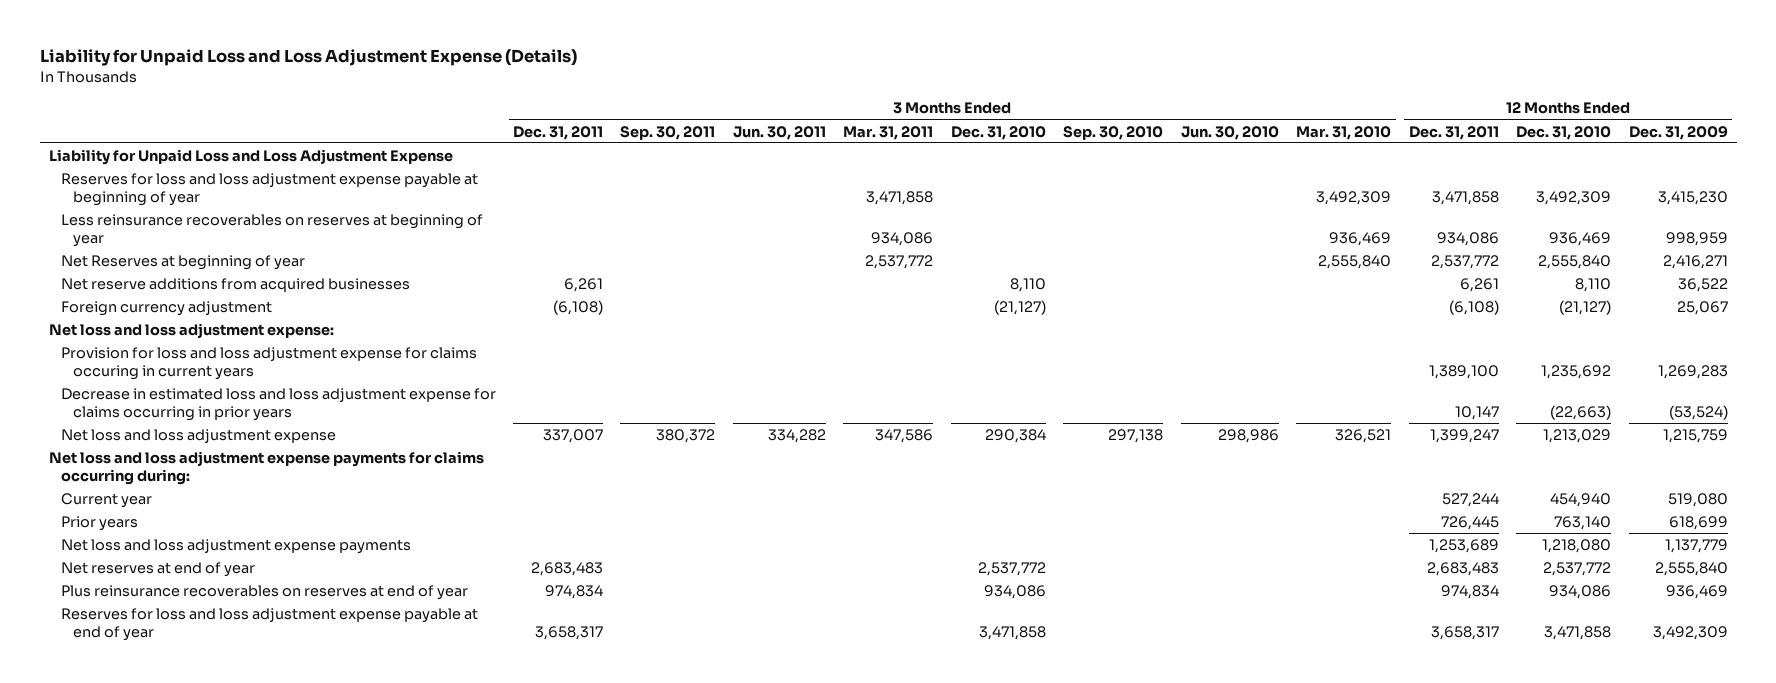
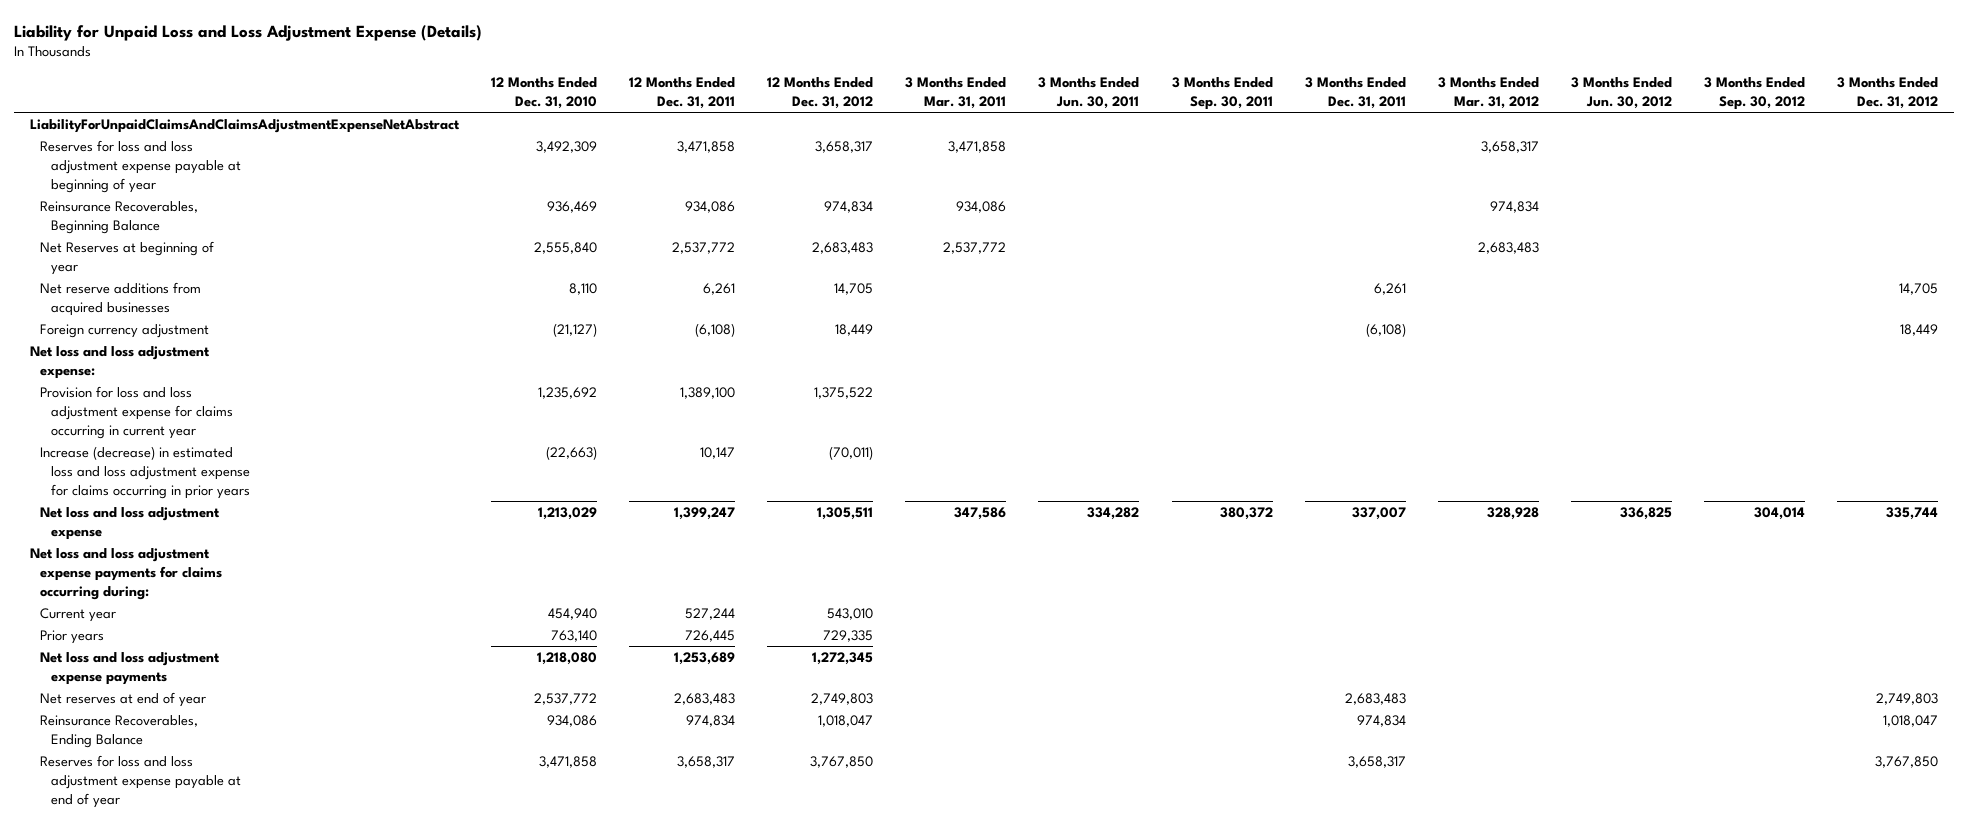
- | 3 Months Ended Dec. 31, 2011 | 3 Months Ended Sep. 30, 2011 | 3 Months Ended Jun. 30, 2011 | 3 Months Ended Mar. 31, 2011 | 3 Months Ended Dec. 31, 2010 | 3 Months Ended Sep. 30, 2010 | 3 Months Ended Jun. 30, 2010 | 3 Months Ended Mar. 31, 2010 | 12 Months Ended Dec. 31, 2011 | 12 Months Ended Dec. 31, 2010 | 12 Months Ended Dec. 31, 2009
+ | 12 Months Ended Dec. 31, 2010 | 12 Months Ended Dec. 31, 2011 | 12 Months Ended Dec. 31, 2012 | 3 Months Ended Mar. 31, 2011 | 3 Months Ended Jun. 30, 2011 | 3 Months Ended Sep. 30, 2011 | 3 Months Ended Dec. 31, 2011 | 3 Months Ended Mar. 31, 2012 | 3 Months Ended Jun. 30, 2012 | 3 Months Ended Sep. 30, 2012 | 3 Months Ended Dec. 31, 2012
- Liability for Unpaid Loss and Loss Adjustment Expense
+ LiabilityForUnpaidClaimsAndClaimsAdjustmentExpenseNetAbstract
- Less reinsurance recoverables on reserves at beginning of year | | | | 934,086 | | | | 936,469 | 934,086 | 936,469 | 998,959
+ Reinsurance Recoverables, Beginning Balance | 936,469 | 934,086 | 974,834 | 934,086 | | | | 974,834 | | |
- Provision for loss and loss adjustment expense for claims occuring in current years | | | | | | | | | 1,389,100 | 1,235,692 | 1,269,283
- Decrease in estimated loss and loss adjustment expense for claims occurring in prior years | | | | | | | | | 10,147 | (22,663) | (53,524)
+ Provision for loss and loss adjustment expense for claims occurring in current year | 1,235,692 | 1,389,100 | 1,375,522 | | | | | | | |
+ Increase (decrease) in estimated loss and loss adjustment expense for claims occurring in prior years | (22,663) | 10,147 | (70,011) | | | | | | | |
- Plus reinsurance recoverables on reserves at end of year | 974,834 | | | | 934,086 | | | | 974,834 | 934,086 | 936,469
+ Reinsurance Recoverables, Ending Balance | 934,086 | 974,834 | 1,018,047 | | | | 974,834 | | | | 1,018,047

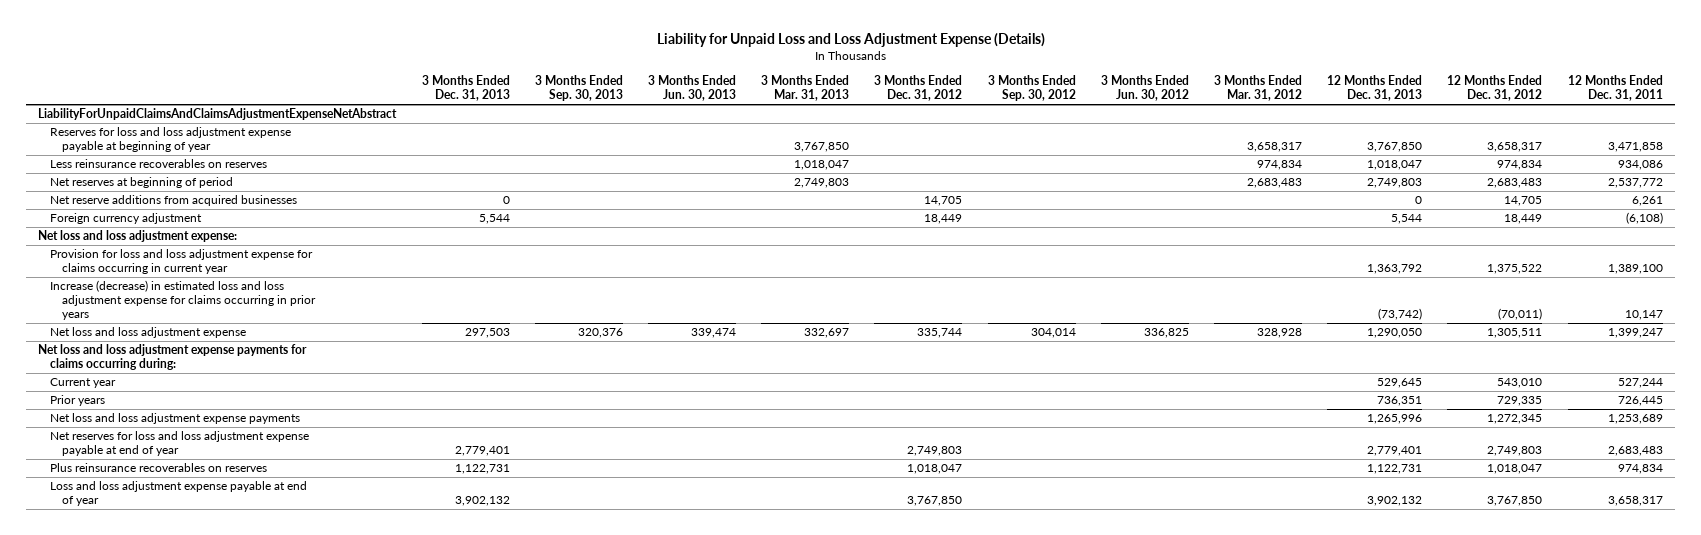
- | 12 Months Ended Dec. 31, 2010 | 12 Months Ended Dec. 31, 2011 | 12 Months Ended Dec. 31, 2012 | 3 Months Ended Mar. 31, 2011 | 3 Months Ended Jun. 30, 2011 | 3 Months Ended Sep. 30, 2011 | 3 Months Ended Dec. 31, 2011 | 3 Months Ended Mar. 31, 2012 | 3 Months Ended Jun. 30, 2012 | 3 Months Ended Sep. 30, 2012 | 3 Months Ended Dec. 31, 2012
+ | 3 Months Ended Dec. 31, 2013 | 3 Months Ended Sep. 30, 2013 | 3 Months Ended Jun. 30, 2013 | 3 Months Ended Mar. 31, 2013 | 3 Months Ended Dec. 31, 2012 | 3 Months Ended Sep. 30, 2012 | 3 Months Ended Jun. 30, 2012 | 3 Months Ended Mar. 31, 2012 | 12 Months Ended Dec. 31, 2013 | 12 Months Ended Dec. 31, 2012 | 12 Months Ended Dec. 31, 2011
- Reinsurance Recoverables, Beginning Balance | 936,469 | 934,086 | 974,834 | 934,086 | | | | 974,834 | | |
- Net Reserves at beginning of year | 2,555,840 | 2,537,772 | 2,683,483 | 2,537,772 | | | | 2,683,483 | | |
+ Less reinsurance recoverables on reserves | | | | 1,018,047 | | | | 974,834 | 1,018,047 | 974,834 | 934,086
+ Net reserves at beginning of period | | | | 2,749,803 | | | | 2,683,483 | 2,749,803 | 2,683,483 | 2,537,772
- Net reserves at end of year | 2,537,772 | 2,683,483 | 2,749,803 | | | | 2,683,483 | | | | 2,749,803
- Reinsurance Recoverables, Ending Balance | 934,086 | 974,834 | 1,018,047 | | | | 974,834 | | | | 1,018,047
- Reserves for loss and loss adjustment expense payable at end of year | 3,471,858 | 3,658,317 | 3,767,850 | | | | 3,658,317 | | | | 3,767,850
+ Net reserves for loss and loss adjustment expense payable at end of year | 2,779,401 | | | | 2,749,803 | | | | 2,779,401 | 2,749,803 | 2,683,483
+ Plus reinsurance recoverables on reserves | 1,122,731 | | | | 1,018,047 | | | | 1,122,731 | 1,018,047 | 974,834
+ Loss and loss adjustment expense payable at end of year | 3,902,132 | | | | 3,767,850 | | | | 3,902,132 | 3,767,850 | 3,658,317

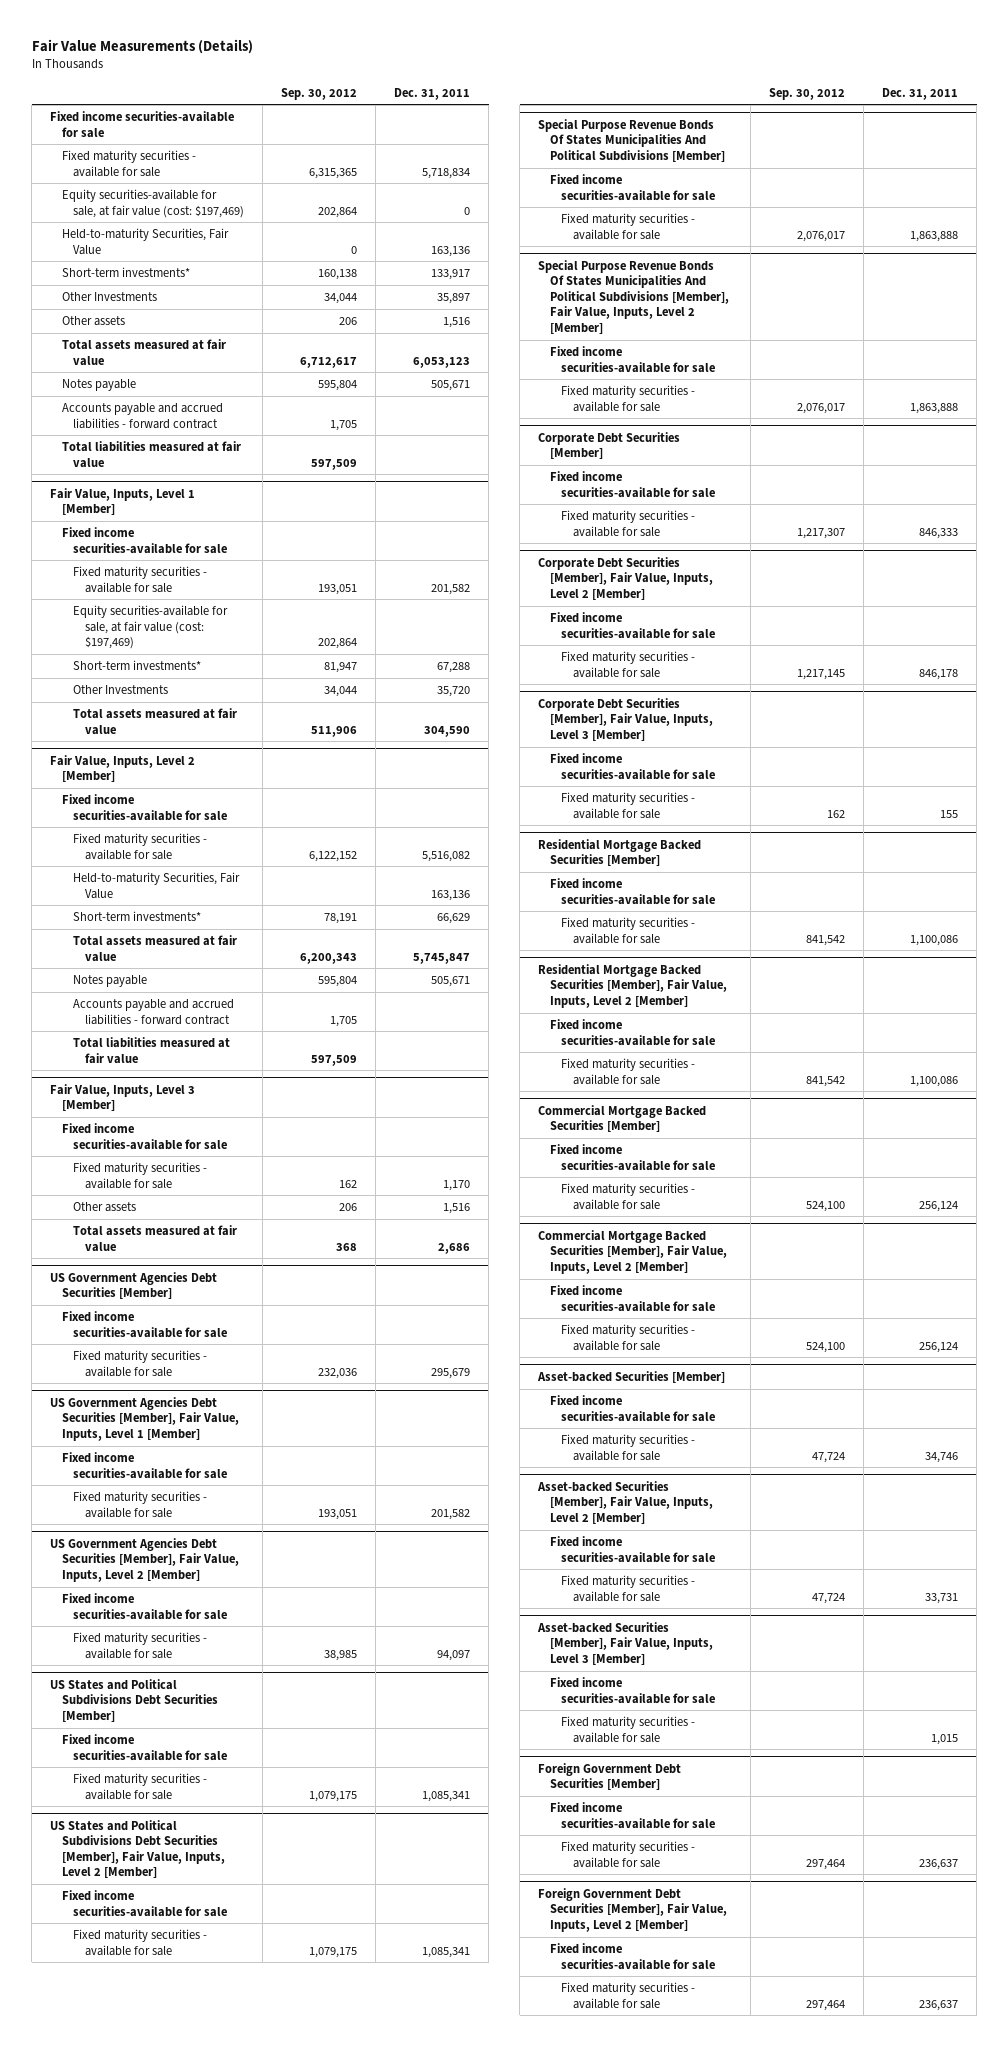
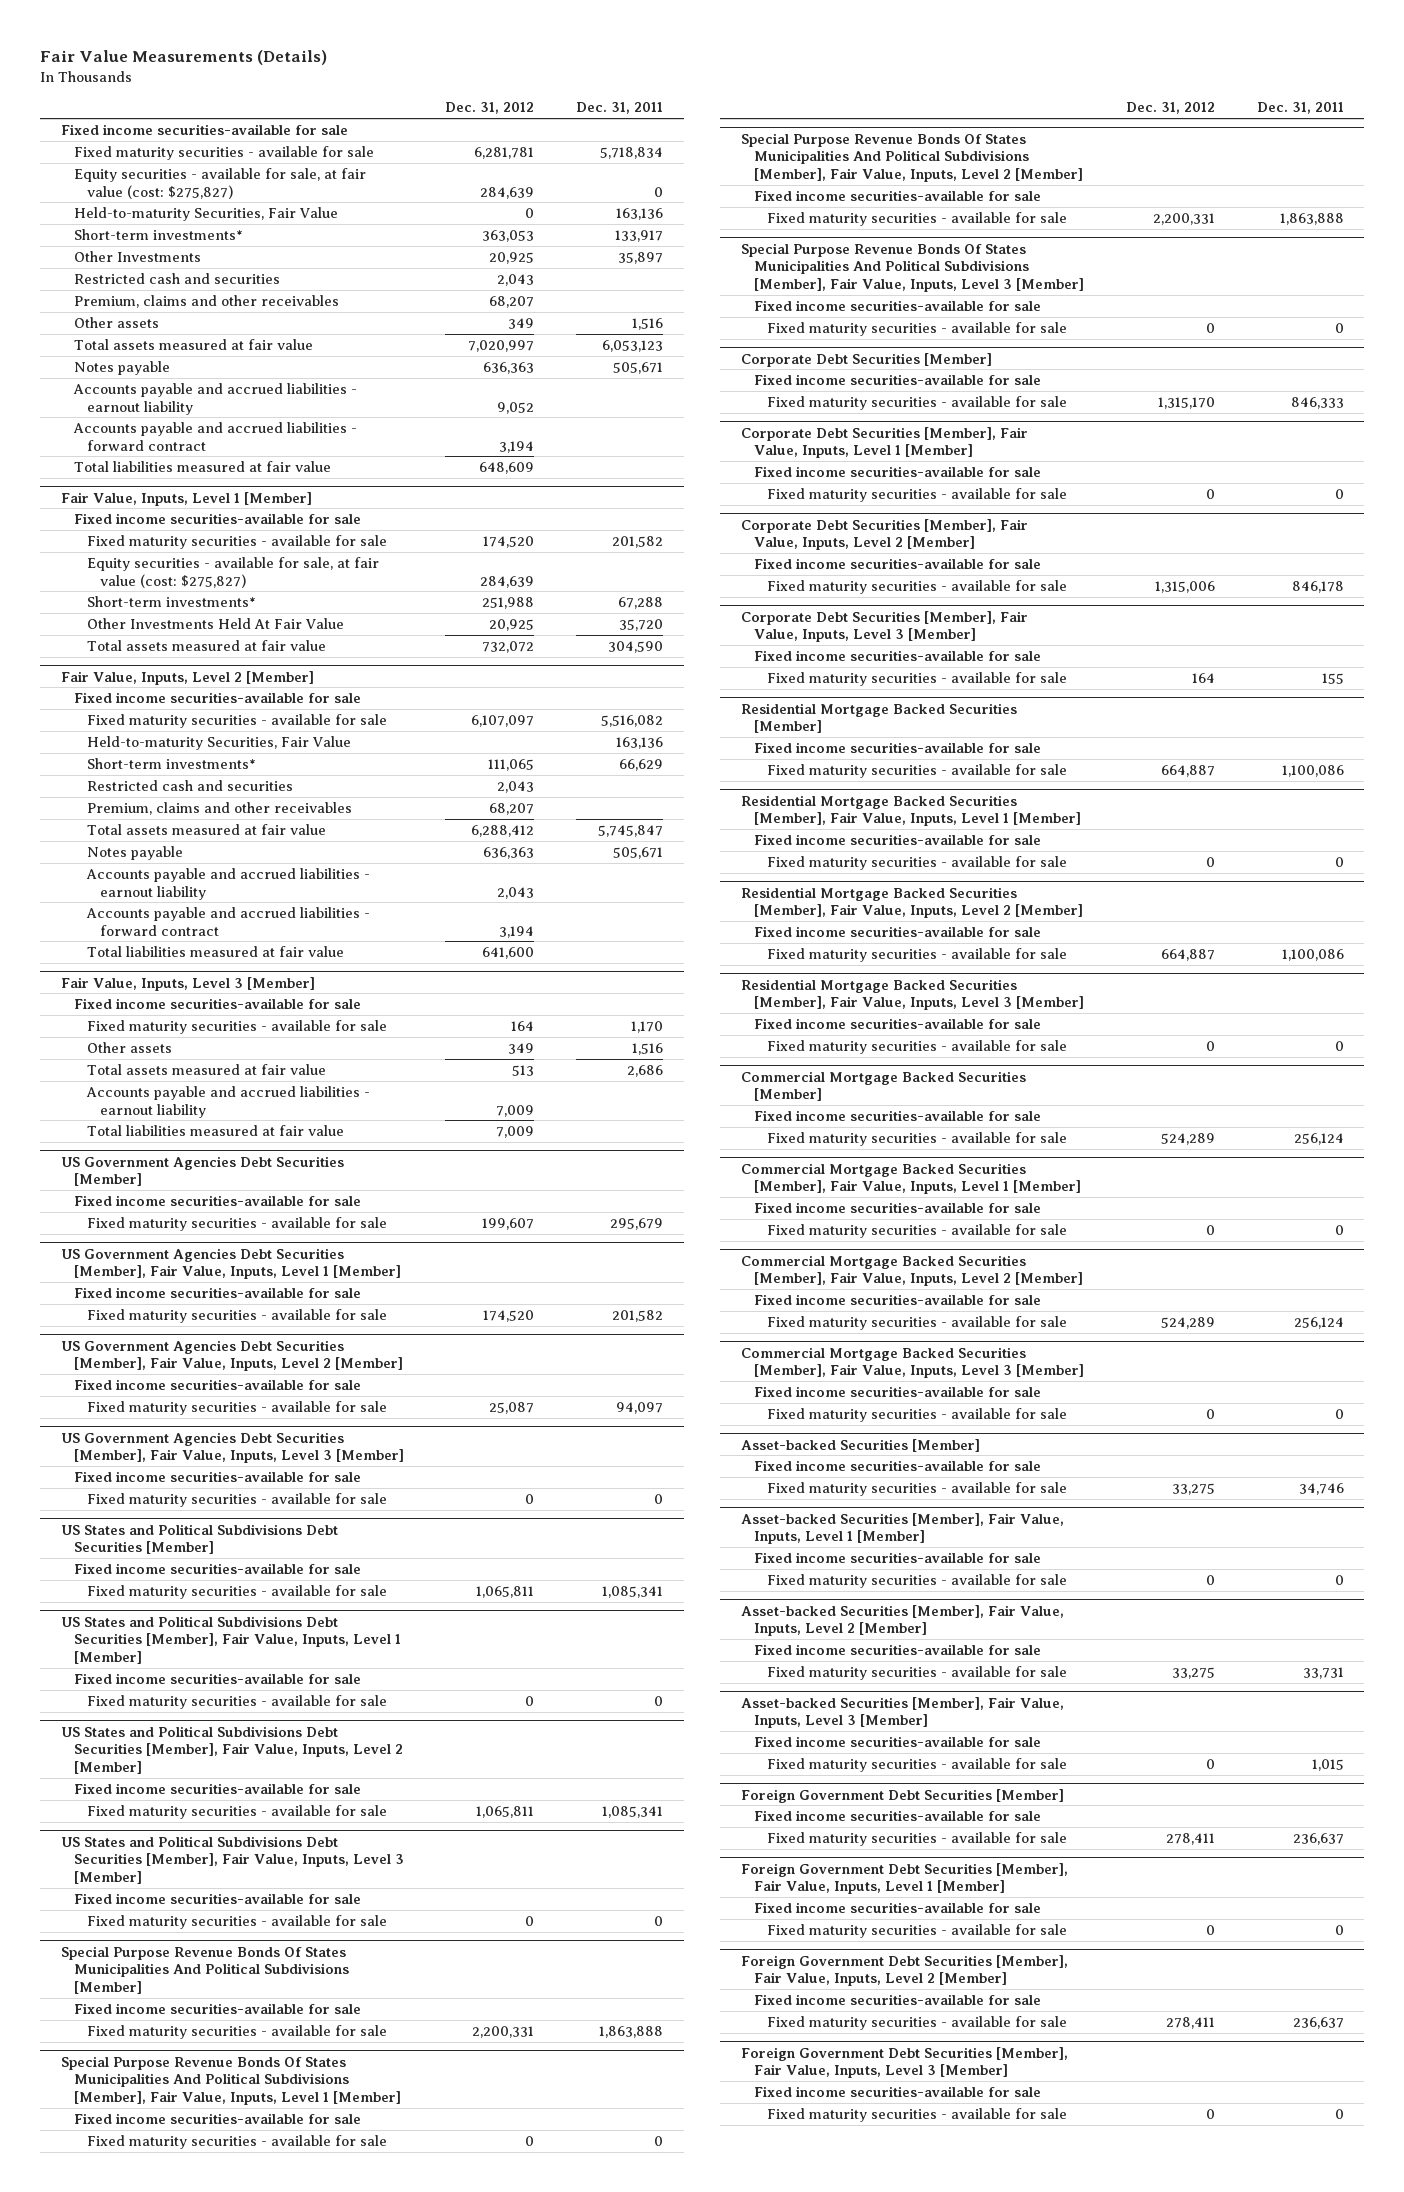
- | Sep. 30, 2012 | Dec. 31, 2011
+ | Dec. 31, 2012 | Dec. 31, 2011
- Equity securities-available for sale, at fair value (cost: $197,469) | 202,864 | 0
+ Equity securities - available for sale, at fair value (cost: $275,827) | 284,639 | 0
+ Restricted cash and securities | 2,043 |
+ Premium, claims and other receivables | 68,207 |
+ Accounts payable and accrued liabilities - earnout liability | 9,052 |
@ Fair Value, Inputs, Level 1 [Member]
- Equity securities-available for sale, at fair value (cost: $197,469) | 202,864 |
+ Equity securities - available for sale, at fair value (cost: $275,827) | 284,639 |
- Other Investments | 34,044 | 35,720
+ Other Investments Held At Fair Value | 20,925 | 35,720
@ Fair Value, Inputs, Level 2 [Member]
+ Restricted cash and securities | 2,043 |
+ Premium, claims and other receivables | 68,207 |
+ Accounts payable and accrued liabilities - earnout liability | 2,043 |
@ Fair Value, Inputs, Level 3 [Member]
+ Accounts payable and accrued liabilities - earnout liability | 7,009 |
+ Total liabilities measured at fair value | 7,009 |
+ US Government Agencies Debt Securities [Member], Fair Value, Inputs, Level 3 [Member]
+ Fixed income securities-available for sale
+ Fixed maturity securities - available for sale | 0 | 0
+ US States and Political Subdivisions Debt Securities [Member], Fair Value, Inputs, Level 1 [Member]
+ Fixed income securities-available for sale
+ Fixed maturity securities - available for sale | 0 | 0
+ US States and Political Subdivisions Debt Securities [Member], Fair Value, Inputs, Level 3 [Member]
+ Fixed income securities-available for sale
+ Fixed maturity securities - available for sale | 0 | 0
+ Special Purpose Revenue Bonds Of States Municipalities And Political Subdivisions [Member], Fair Value, Inputs, Level 1 [Member]
+ Fixed income securities-available for sale
+ Fixed maturity securities - available for sale | 0 | 0
+ Special Purpose Revenue Bonds Of States Municipalities And Political Subdivisions [Member], Fair Value, Inputs, Level 3 [Member]
+ Fixed income securities-available for sale
+ Fixed maturity securities - available for sale | 0 | 0
+ Corporate Debt Securities [Member], Fair Value, Inputs, Level 1 [Member]
+ Fixed income securities-available for sale
+ Fixed maturity securities - available for sale | 0 | 0
+ Residential Mortgage Backed Securities [Member], Fair Value, Inputs, Level 1 [Member]
+ Fixed income securities-available for sale
+ Fixed maturity securities - available for sale | 0 | 0
+ Residential Mortgage Backed Securities [Member], Fair Value, Inputs, Level 3 [Member]
+ Fixed income securities-available for sale
+ Fixed maturity securities - available for sale | 0 | 0
+ Commercial Mortgage Backed Securities [Member], Fair Value, Inputs, Level 1 [Member]
+ Fixed income securities-available for sale
+ Fixed maturity securities - available for sale | 0 | 0
+ Commercial Mortgage Backed Securities [Member], Fair Value, Inputs, Level 3 [Member]
+ Fixed income securities-available for sale
+ Fixed maturity securities - available for sale | 0 | 0
+ Asset-backed Securities [Member], Fair Value, Inputs, Level 1 [Member]
+ Fixed income securities-available for sale
+ Fixed maturity securities - available for sale | 0 | 0
+ Foreign Government Debt Securities [Member], Fair Value, Inputs, Level 1 [Member]
+ Fixed income securities-available for sale
+ Fixed maturity securities - available for sale | 0 | 0
+ Foreign Government Debt Securities [Member], Fair Value, Inputs, Level 3 [Member]
+ Fixed income securities-available for sale
+ Fixed maturity securities - available for sale | 0 | 0

